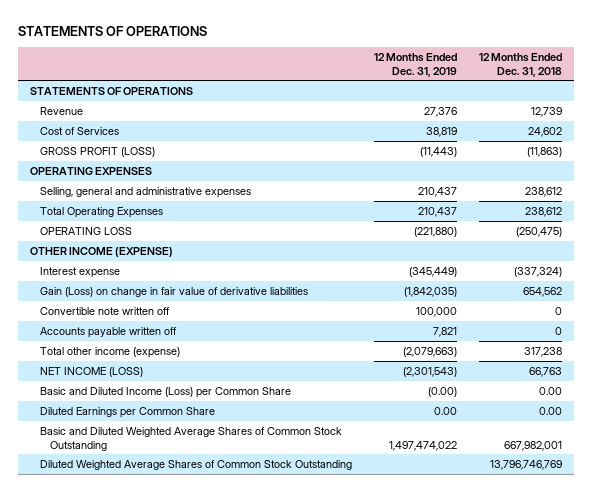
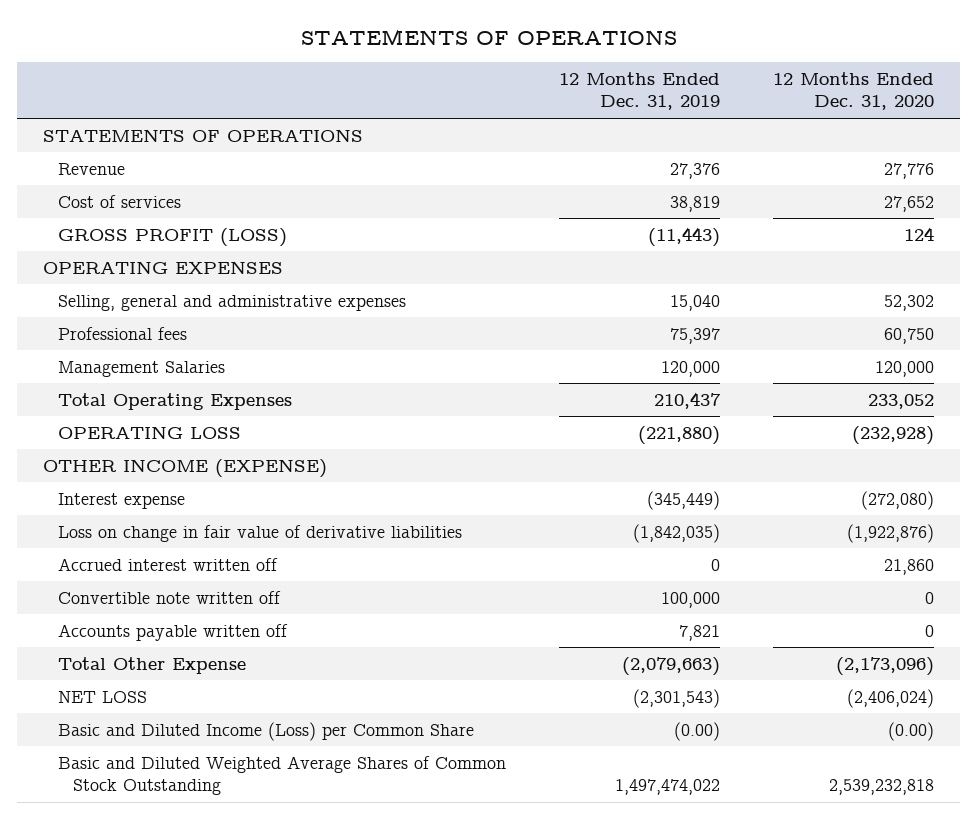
- | 12 Months Ended Dec. 31, 2019 | 12 Months Ended Dec. 31, 2018
+ | 12 Months Ended Dec. 31, 2019 | 12 Months Ended Dec. 31, 2020
- Cost of Services | 38,819 | 24,602
+ Cost of services | 38,819 | 27,652
- Selling, general and administrative expenses | 210,437 | 238,612
+ Selling, general and administrative expenses | 15,040 | 52,302
+ Professional fees | 75,397 | 60,750
+ Management Salaries | 120,000 | 120,000
- Gain (Loss) on change in fair value of derivative liabilities | (1,842,035) | 654,562
+ Loss on change in fair value of derivative liabilities | (1,842,035) | (1,922,876)
+ Accrued interest written off | 0 | 21,860
- Total other income (expense) | (2,079,663) | 317,238
- NET INCOME (LOSS) | (2,301,543) | 66,763
+ Total Other Expense | (2,079,663) | (2,173,096)
+ NET LOSS | (2,301,543) | (2,406,024)
- Diluted Earnings per Common Share | 0.00 | 0.00
- Diluted Weighted Average Shares of Common Stock Outstanding | | 13,796,746,769

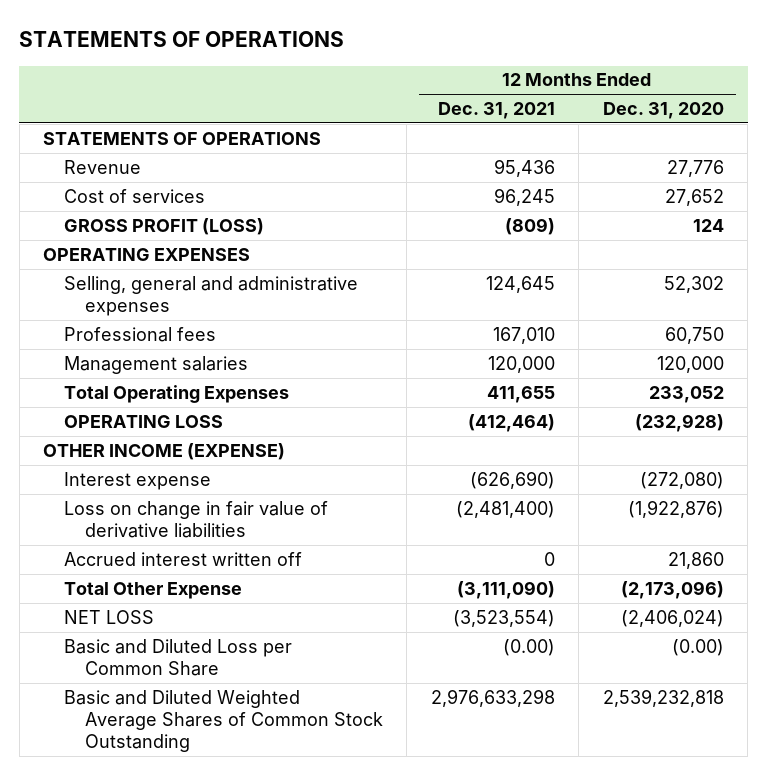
- | 12 Months Ended Dec. 31, 2019 | 12 Months Ended Dec. 31, 2020
+ | 12 Months Ended Dec. 31, 2021 | 12 Months Ended Dec. 31, 2020
- Management Salaries | 120,000 | 120,000
+ Management salaries | 120,000 | 120,000
- Convertible note written off | 100,000 | 0
- Accounts payable written off | 7,821 | 0
- Basic and Diluted Income (Loss) per Common Share | (0.00) | (0.00)
+ Basic and Diluted Loss per Common Share | (0.00) | (0.00)

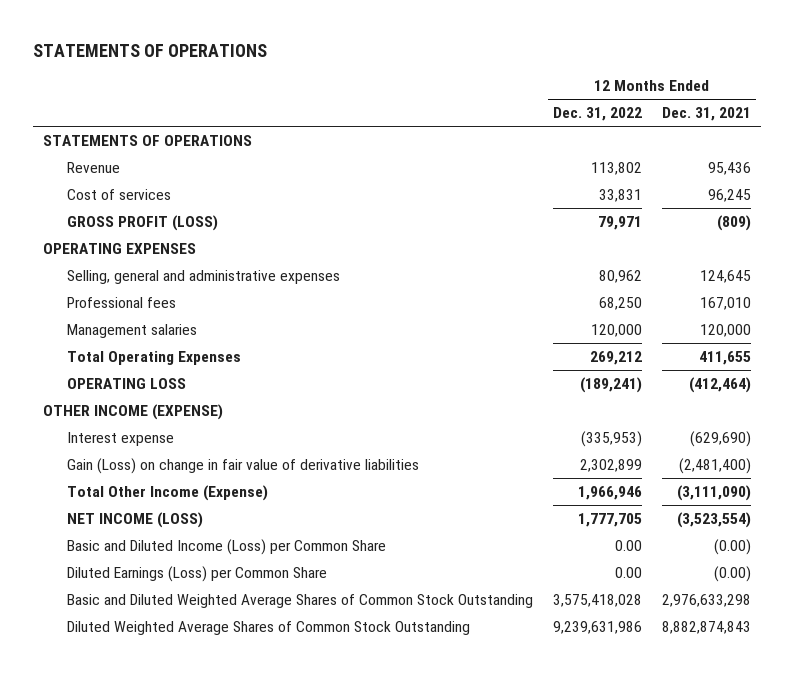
- | 12 Months Ended Dec. 31, 2021 | 12 Months Ended Dec. 31, 2020
+ | 12 Months Ended Dec. 31, 2022 | 12 Months Ended Dec. 31, 2021
- Interest expense | (626,690) | (272,080)
- Loss on change in fair value of derivative liabilities | (2,481,400) | (1,922,876)
- Accrued interest written off | 0 | 21,860
- Total Other Expense | (3,111,090) | (2,173,096)
- NET LOSS | (3,523,554) | (2,406,024)
- Basic and Diluted Loss per Common Share | (0.00) | (0.00)
+ Interest expense | (335,953) | (629,690)
+ Gain (Loss) on change in fair value of derivative liabilities | 2,302,899 | (2,481,400)
+ Total Other Income (Expense) | 1,966,946 | (3,111,090)
+ NET INCOME (LOSS) | 1,777,705 | (3,523,554)
+ Basic and Diluted Income (Loss) per Common Share | 0.00 | (0.00)
+ Diluted Earnings (Loss) per Common Share | 0.00 | (0.00)
+ Diluted Weighted Average Shares of Common Stock Outstanding | 9,239,631,986 | 8,882,874,843

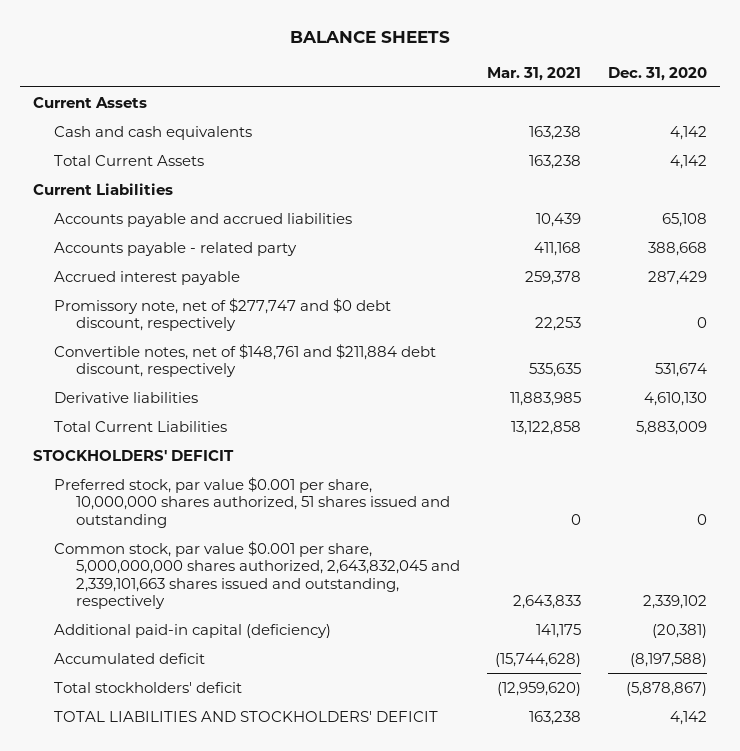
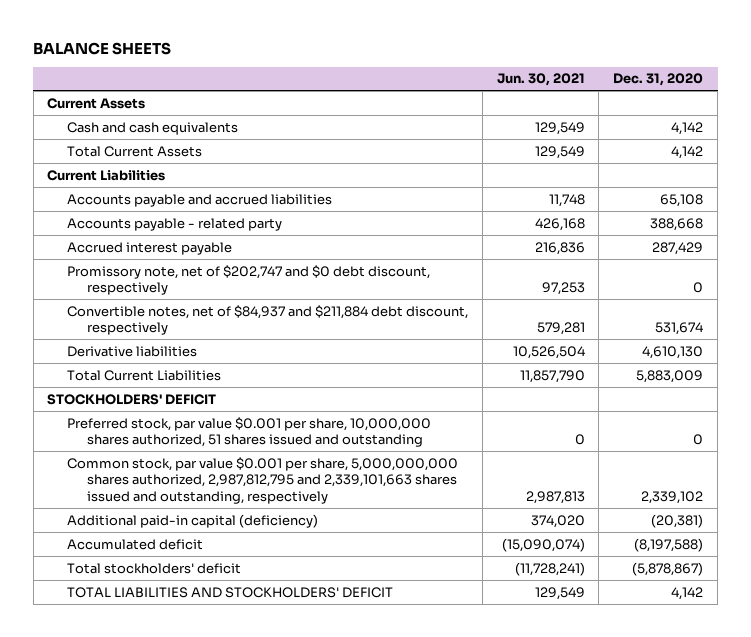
- | Mar. 31, 2021 | Dec. 31, 2020
+ | Jun. 30, 2021 | Dec. 31, 2020
- Promissory note, net of $277,747 and $0 debt discount, respectively | 22,253 | 0
- Convertible notes, net of $148,761 and $211,884 debt discount, respectively | 535,635 | 531,674
+ Promissory note, net of $202,747 and $0 debt discount, respectively | 97,253 | 0
+ Convertible notes, net of $84,937 and $211,884 debt discount, respectively | 579,281 | 531,674
- Common stock, par value $0.001 per share, 5,000,000,000 shares authorized, 2,643,832,045 and 2,339,101,663 shares issued and outstanding, respectively | 2,643,833 | 2,339,102
+ Common stock, par value $0.001 per share, 5,000,000,000 shares authorized, 2,987,812,795 and 2,339,101,663 shares issued and outstanding, respectively | 2,987,813 | 2,339,102

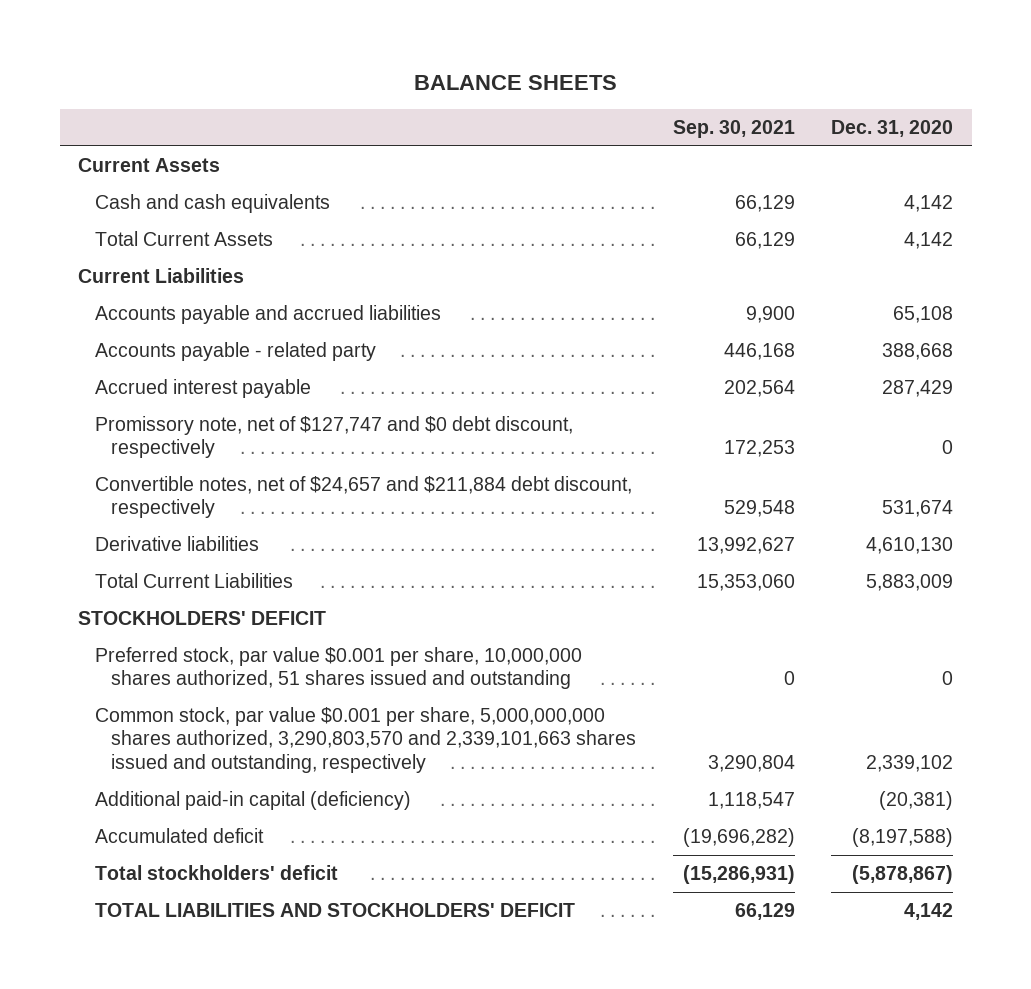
- | Jun. 30, 2021 | Dec. 31, 2020
+ | Sep. 30, 2021 | Dec. 31, 2020
- Promissory note, net of $202,747 and $0 debt discount, respectively | 97,253 | 0
- Convertible notes, net of $84,937 and $211,884 debt discount, respectively | 579,281 | 531,674
+ Promissory note, net of $127,747 and $0 debt discount, respectively | 172,253 | 0
+ Convertible notes, net of $24,657 and $211,884 debt discount, respectively | 529,548 | 531,674
- Common stock, par value $0.001 per share, 5,000,000,000 shares authorized, 2,987,812,795 and 2,339,101,663 shares issued and outstanding, respectively | 2,987,813 | 2,339,102
+ Common stock, par value $0.001 per share, 5,000,000,000 shares authorized, 3,290,803,570 and 2,339,101,663 shares issued and outstanding, respectively | 3,290,804 | 2,339,102

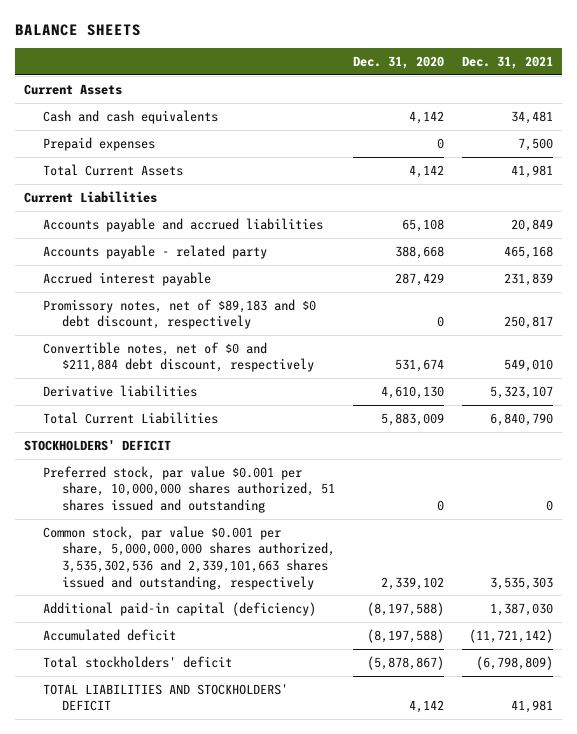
- | Sep. 30, 2021 | Dec. 31, 2020
+ | Dec. 31, 2020 | Dec. 31, 2021
+ Prepaid expenses | 0 | 7,500
- Promissory note, net of $127,747 and $0 debt discount, respectively | 172,253 | 0
- Convertible notes, net of $24,657 and $211,884 debt discount, respectively | 529,548 | 531,674
+ Promissory notes, net of $89,183 and $0 debt discount, respectively | 0 | 250,817
+ Convertible notes, net of $0 and $211,884 debt discount, respectively | 531,674 | 549,010
- Common stock, par value $0.001 per share, 5,000,000,000 shares authorized, 3,290,803,570 and 2,339,101,663 shares issued and outstanding, respectively | 3,290,804 | 2,339,102
- Additional paid-in capital (deficiency) | 1,118,547 | (20,381)
+ Common stock, par value $0.001 per share, 5,000,000,000 shares authorized, 3,535,302,536 and 2,339,101,663 shares issued and outstanding, respectively | 2,339,102 | 3,535,303
+ Additional paid-in capital (deficiency) | (8,197,588) | 1,387,030

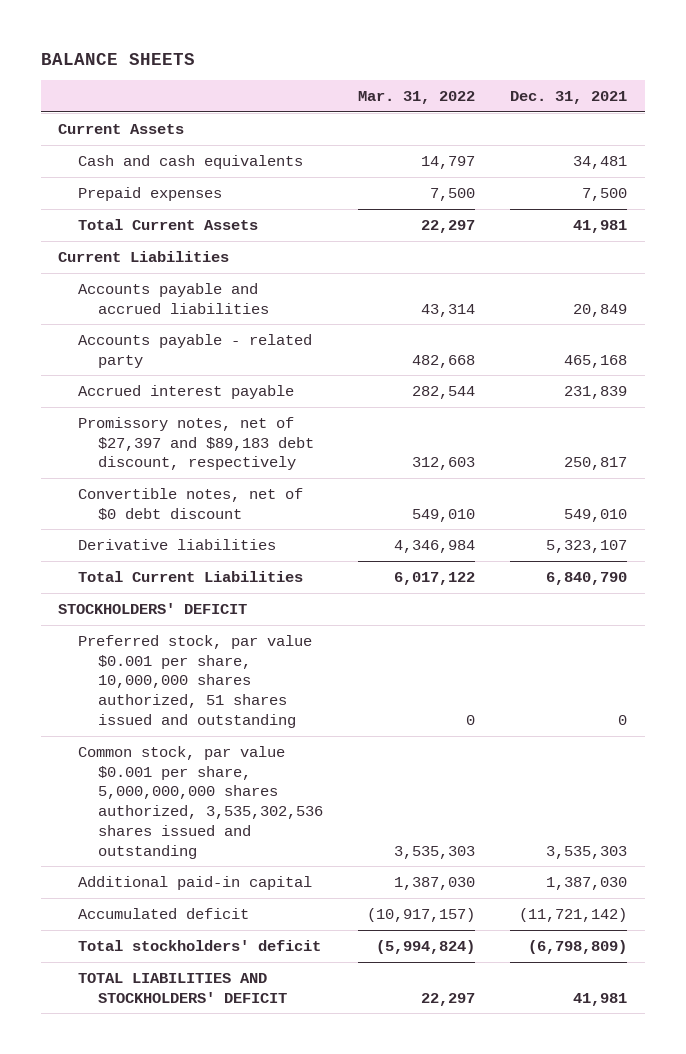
- | Dec. 31, 2020 | Dec. 31, 2021
+ | Mar. 31, 2022 | Dec. 31, 2021
- Promissory notes, net of $89,183 and $0 debt discount, respectively | 0 | 250,817
- Convertible notes, net of $0 and $211,884 debt discount, respectively | 531,674 | 549,010
+ Promissory notes, net of $27,397 and $89,183 debt discount, respectively | 312,603 | 250,817
+ Convertible notes, net of $0 debt discount | 549,010 | 549,010
- Common stock, par value $0.001 per share, 5,000,000,000 shares authorized, 3,535,302,536 and 2,339,101,663 shares issued and outstanding, respectively | 2,339,102 | 3,535,303
- Additional paid-in capital (deficiency) | (8,197,588) | 1,387,030
+ Common stock, par value $0.001 per share, 5,000,000,000 shares authorized, 3,535,302,536 shares issued and outstanding | 3,535,303 | 3,535,303
+ Additional paid-in capital | 1,387,030 | 1,387,030

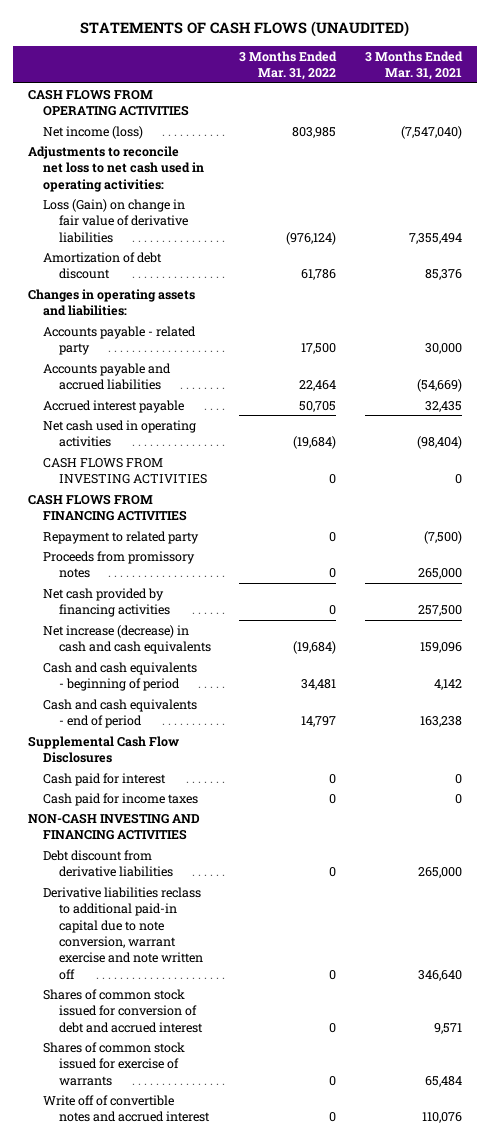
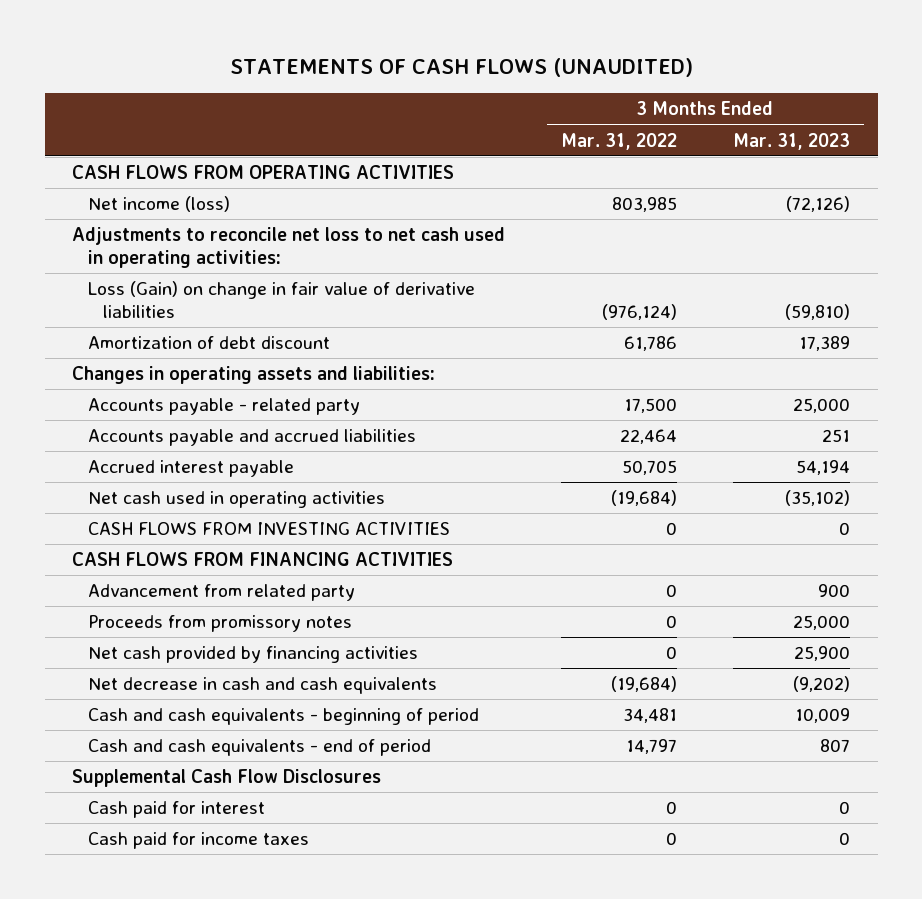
- | 3 Months Ended Mar. 31, 2022 | 3 Months Ended Mar. 31, 2021
+ | 3 Months Ended Mar. 31, 2022 | 3 Months Ended Mar. 31, 2023
- Repayment to related party | 0 | (7,500)
+ Advancement from related party | 0 | 900
- Net increase (decrease) in cash and cash equivalents | (19,684) | 159,096
+ Net decrease in cash and cash equivalents | (19,684) | (9,202)
- NON-CASH INVESTING AND FINANCING ACTIVITIES
- Debt discount from derivative liabilities | 0 | 265,000
- Derivative liabilities reclass to additional paid-in capital due to note conversion, warrant exercise and note written off | 0 | 346,640
- Shares of common stock issued for conversion of debt and accrued interest | 0 | 9,571
- Shares of common stock issued for exercise of warrants | 0 | 65,484
- Write off of convertible notes and accrued interest | 0 | 110,076

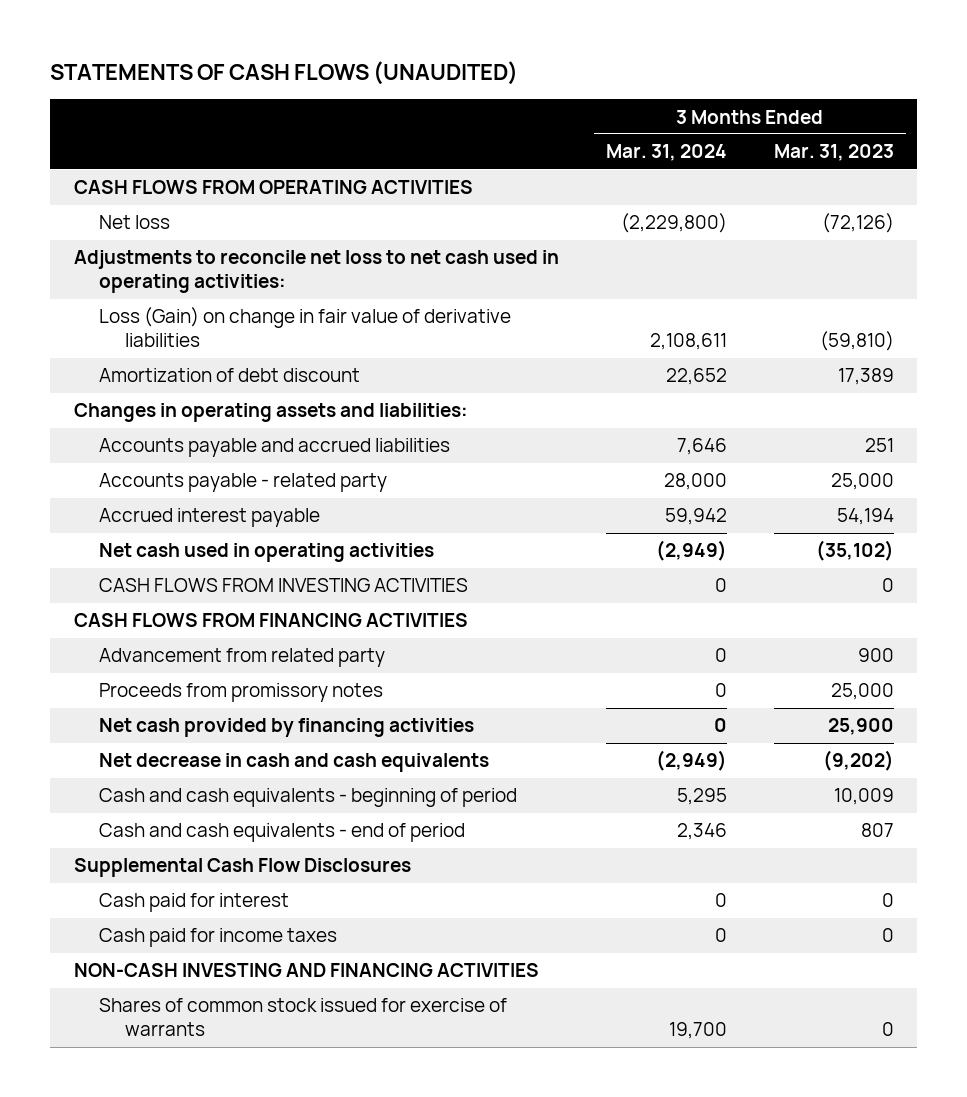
- | 3 Months Ended Mar. 31, 2022 | 3 Months Ended Mar. 31, 2023
+ | 3 Months Ended Mar. 31, 2024 | 3 Months Ended Mar. 31, 2023
- Net income (loss) | 803,985 | (72,126)
+ Net loss | (2,229,800) | (72,126)
moved down: Accounts payable - related party | 28,000 | 25,000
+ NON-CASH INVESTING AND FINANCING ACTIVITIES
+ Shares of common stock issued for exercise of warrants | 19,700 | 0

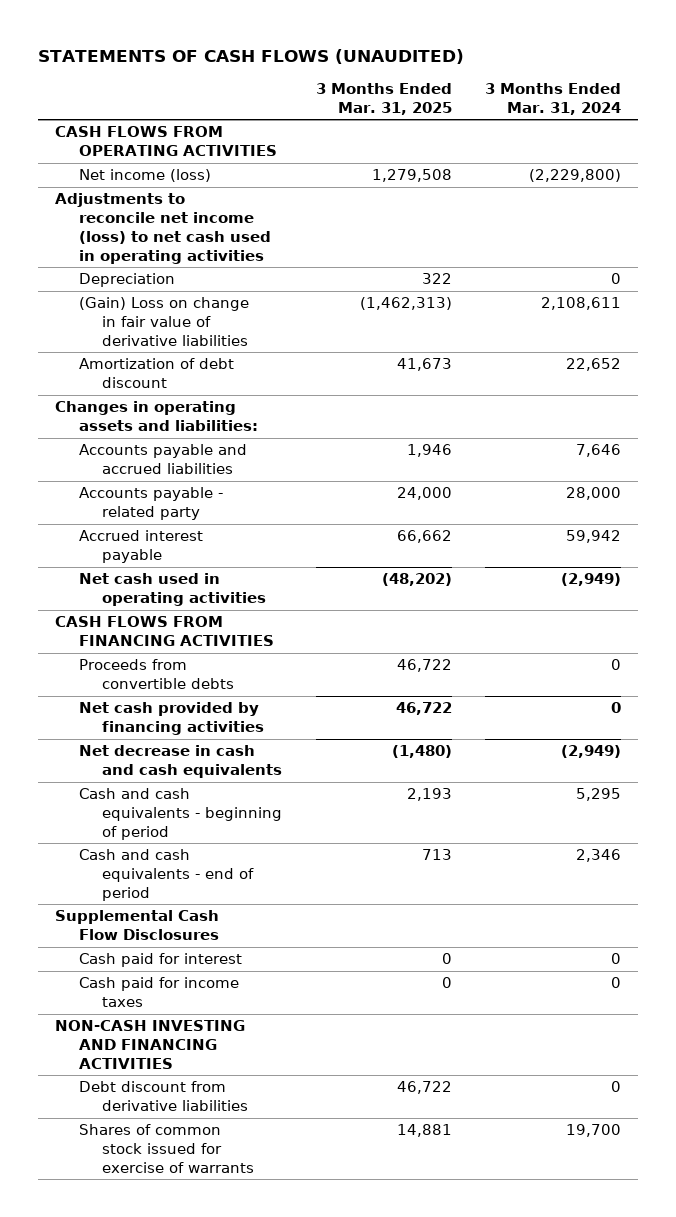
- | 3 Months Ended Mar. 31, 2024 | 3 Months Ended Mar. 31, 2023
+ | 3 Months Ended Mar. 31, 2025 | 3 Months Ended Mar. 31, 2024
- Net loss | (2,229,800) | (72,126)
- Adjustments to reconcile net loss to net cash used in operating activities:
- Loss (Gain) on change in fair value of derivative liabilities | 2,108,611 | (59,810)
+ Net income (loss) | 1,279,508 | (2,229,800)
+ Adjustments to reconcile net income (loss) to net cash used in operating activities
+ Depreciation | 322 | 0
+ (Gain) Loss on change in fair value of derivative liabilities | (1,462,313) | 2,108,611
- CASH FLOWS FROM INVESTING ACTIVITIES | 0 | 0
- Advancement from related party | 0 | 900
- Proceeds from promissory notes | 0 | 25,000
+ Proceeds from convertible debts | 46,722 | 0
+ Debt discount from derivative liabilities | 46,722 | 0

